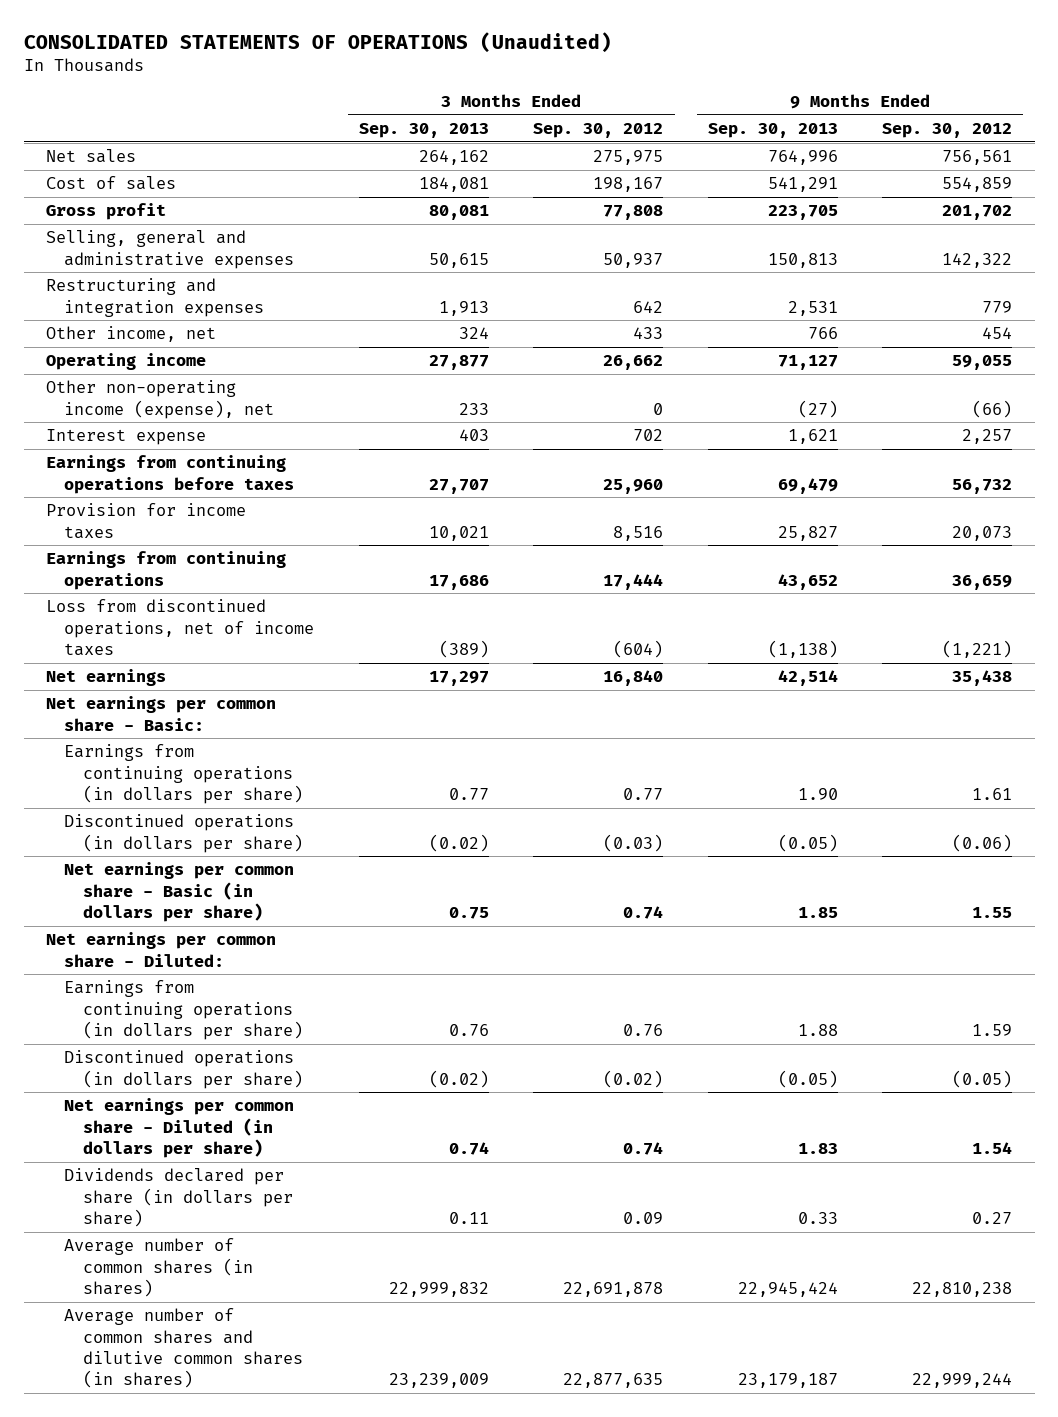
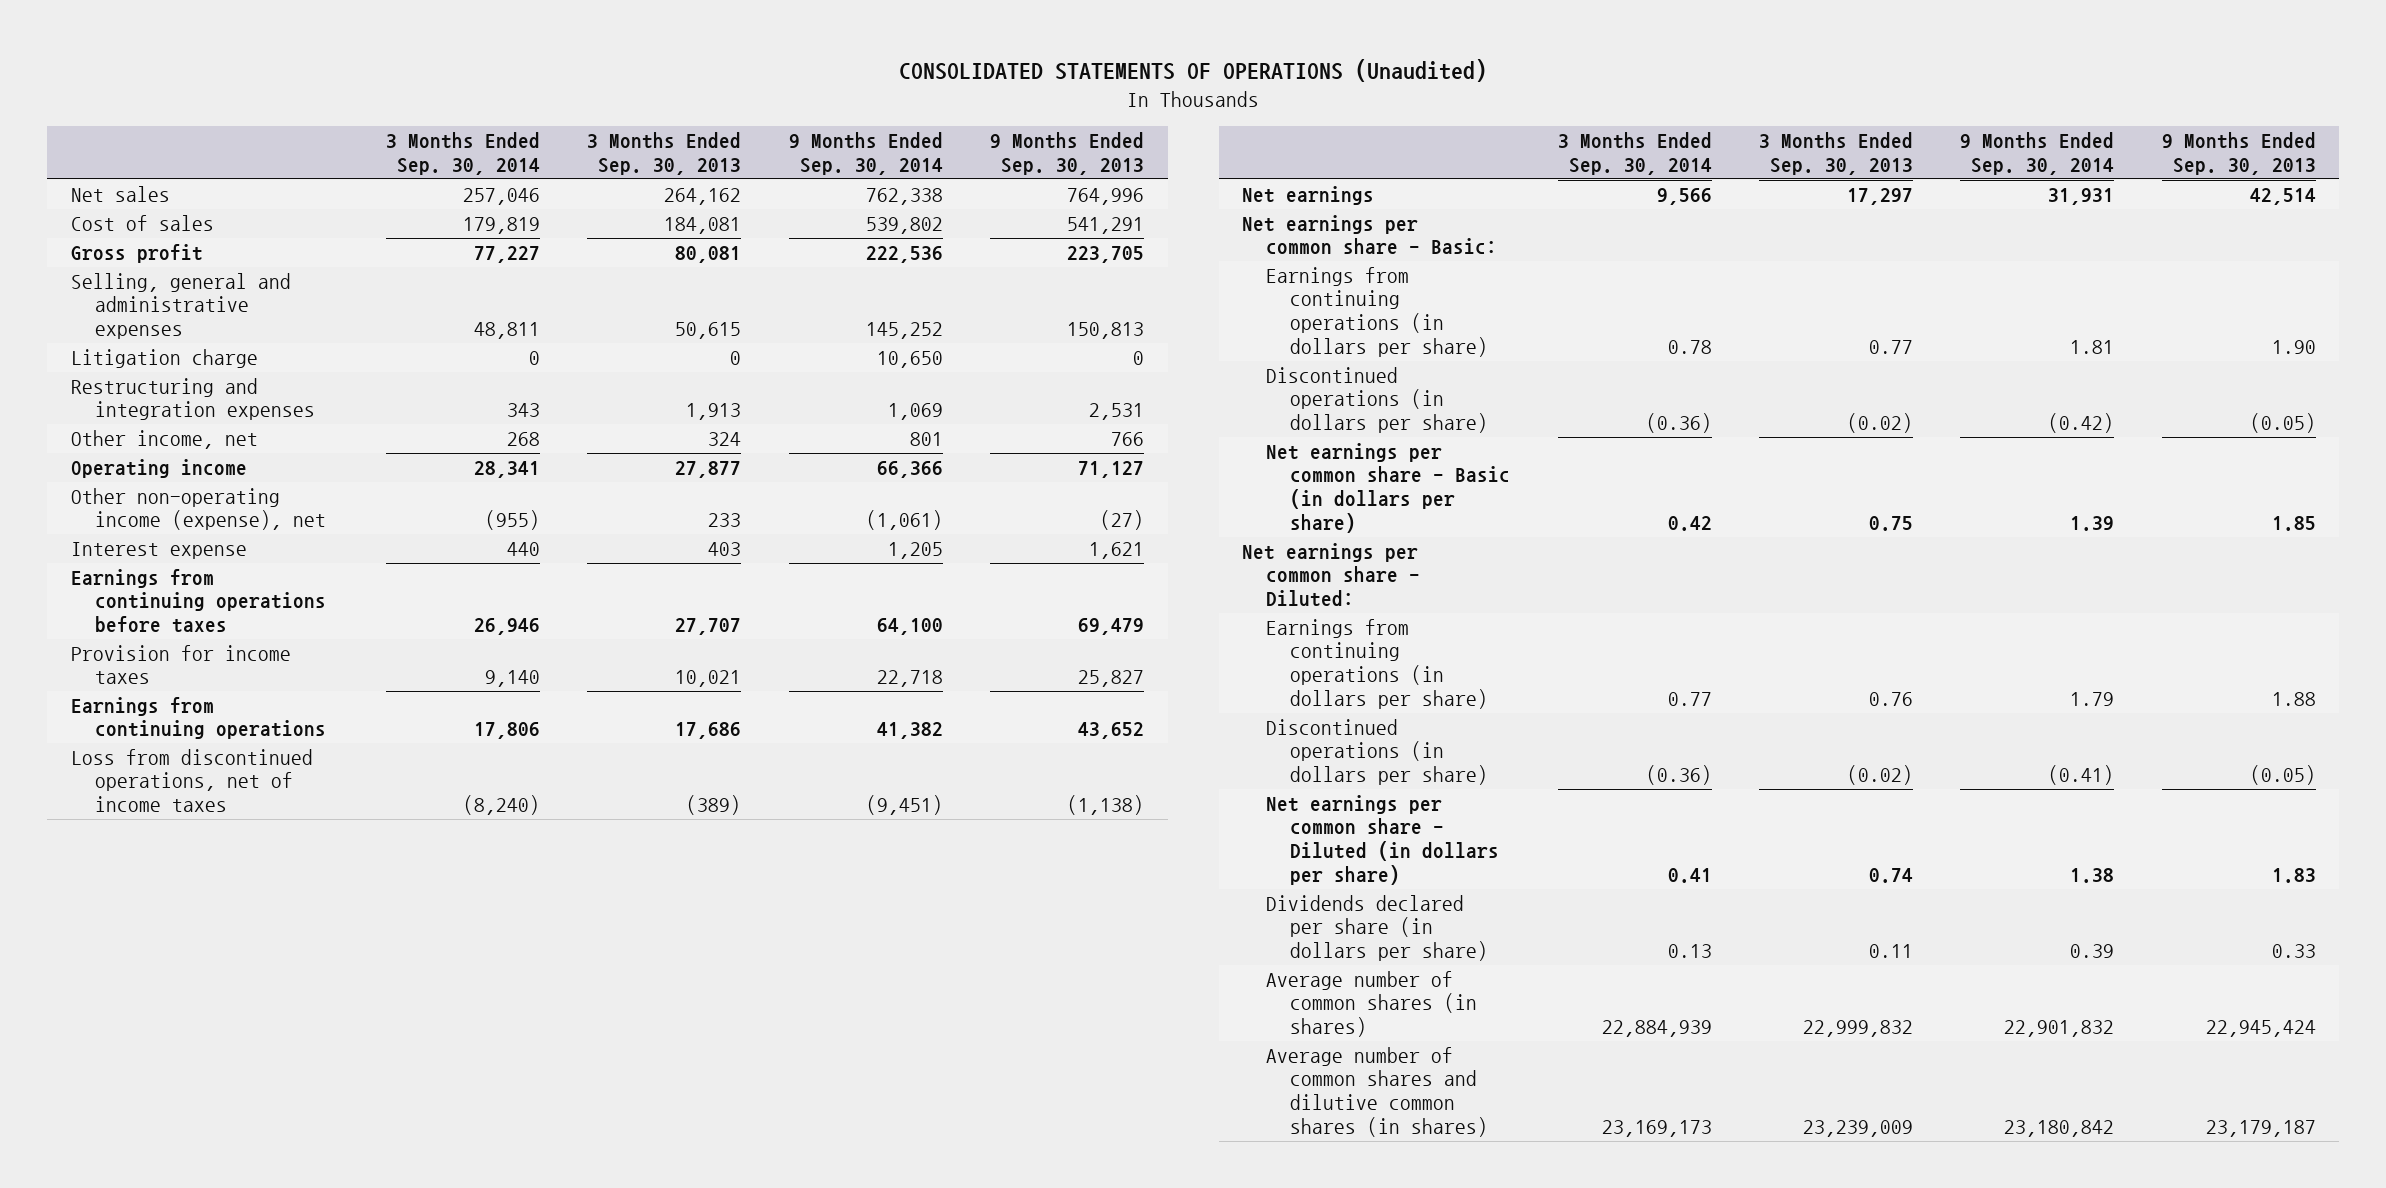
- | 3 Months Ended Sep. 30, 2013 | 3 Months Ended Sep. 30, 2012 | 9 Months Ended Sep. 30, 2013 | 9 Months Ended Sep. 30, 2012
+ | 3 Months Ended Sep. 30, 2014 | 3 Months Ended Sep. 30, 2013 | 9 Months Ended Sep. 30, 2014 | 9 Months Ended Sep. 30, 2013
+ Litigation charge | 0 | 0 | 10,650 | 0

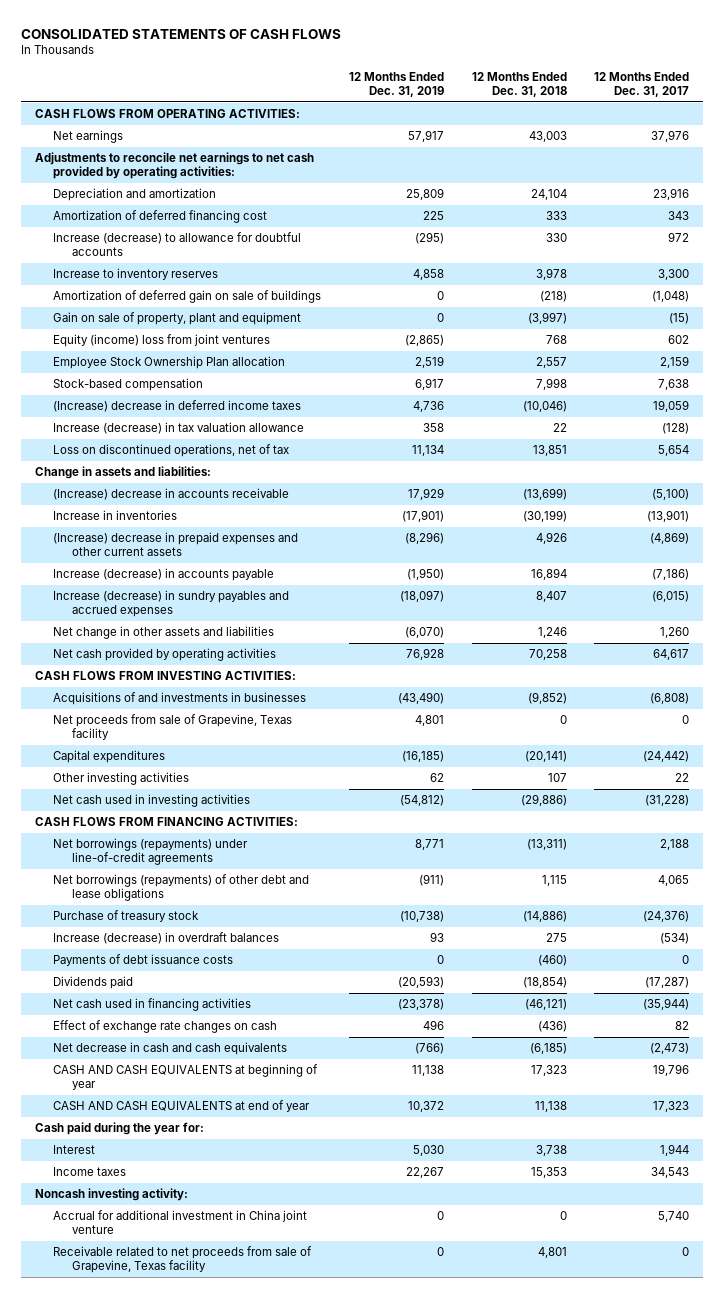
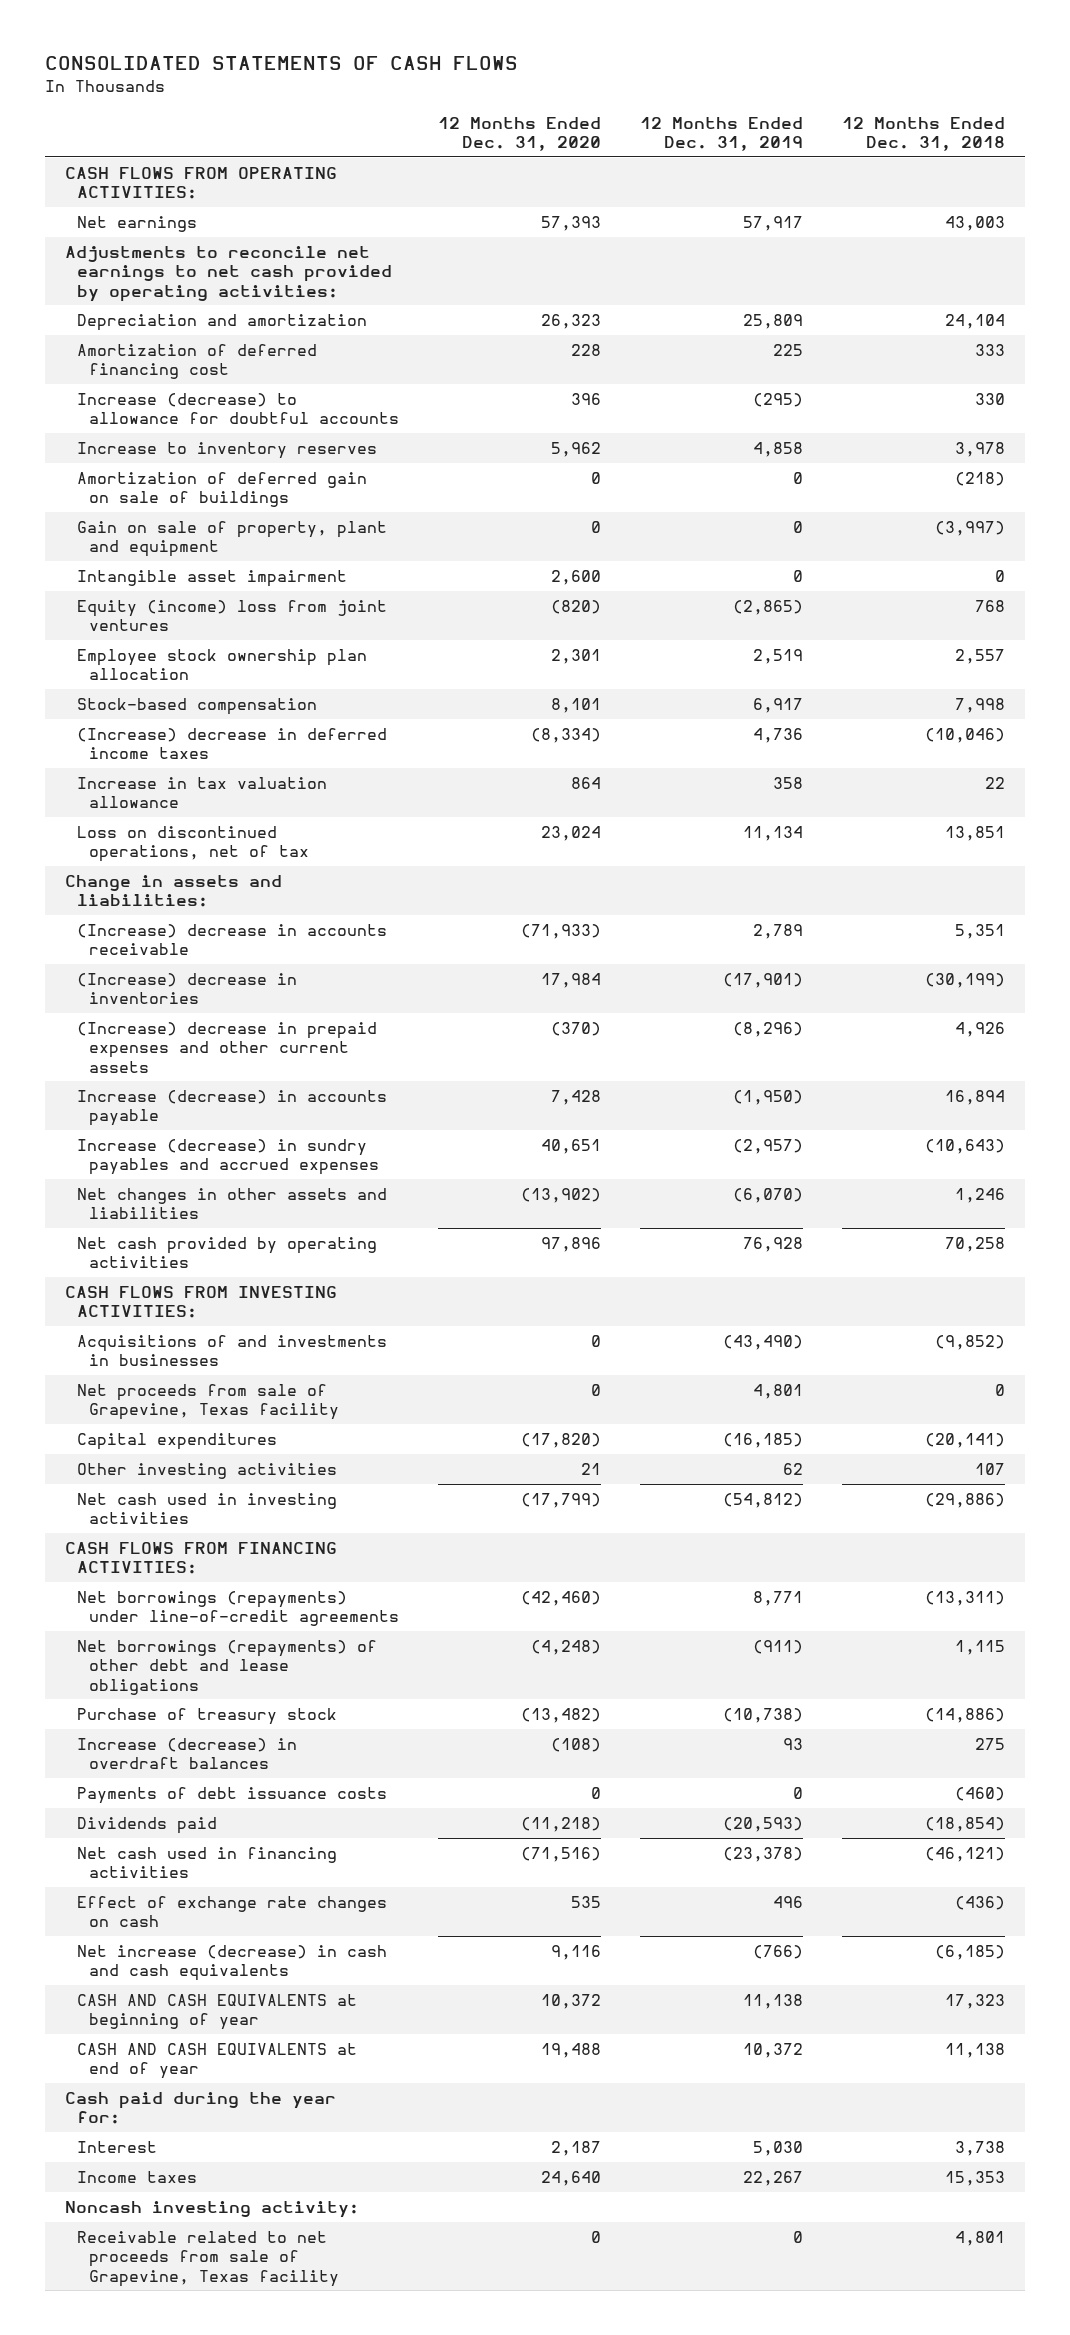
- | 12 Months Ended Dec. 31, 2019 | 12 Months Ended Dec. 31, 2018 | 12 Months Ended Dec. 31, 2017
+ | 12 Months Ended Dec. 31, 2020 | 12 Months Ended Dec. 31, 2019 | 12 Months Ended Dec. 31, 2018
+ Intangible asset impairment | 2,600 | 0 | 0
- Employee Stock Ownership Plan allocation | 2,519 | 2,557 | 2,159
+ Employee stock ownership plan allocation | 2,301 | 2,519 | 2,557
- Increase (decrease) in tax valuation allowance | 358 | 22 | (128)
+ Increase in tax valuation allowance | 864 | 358 | 22
- (Increase) decrease in accounts receivable | 17,929 | (13,699) | (5,100)
- Increase in inventories | (17,901) | (30,199) | (13,901)
+ (Increase) decrease in accounts receivable | (71,933) | 2,789 | 5,351
+ (Increase) decrease in inventories | 17,984 | (17,901) | (30,199)
- Increase (decrease) in sundry payables and accrued expenses | (18,097) | 8,407 | (6,015)
- Net change in other assets and liabilities | (6,070) | 1,246 | 1,260
+ Increase (decrease) in sundry payables and accrued expenses | 40,651 | (2,957) | (10,643)
+ Net changes in other assets and liabilities | (13,902) | (6,070) | 1,246
- Net decrease in cash and cash equivalents | (766) | (6,185) | (2,473)
+ Net increase (decrease) in cash and cash equivalents | 9,116 | (766) | (6,185)
- Accrual for additional investment in China joint venture | 0 | 0 | 5,740

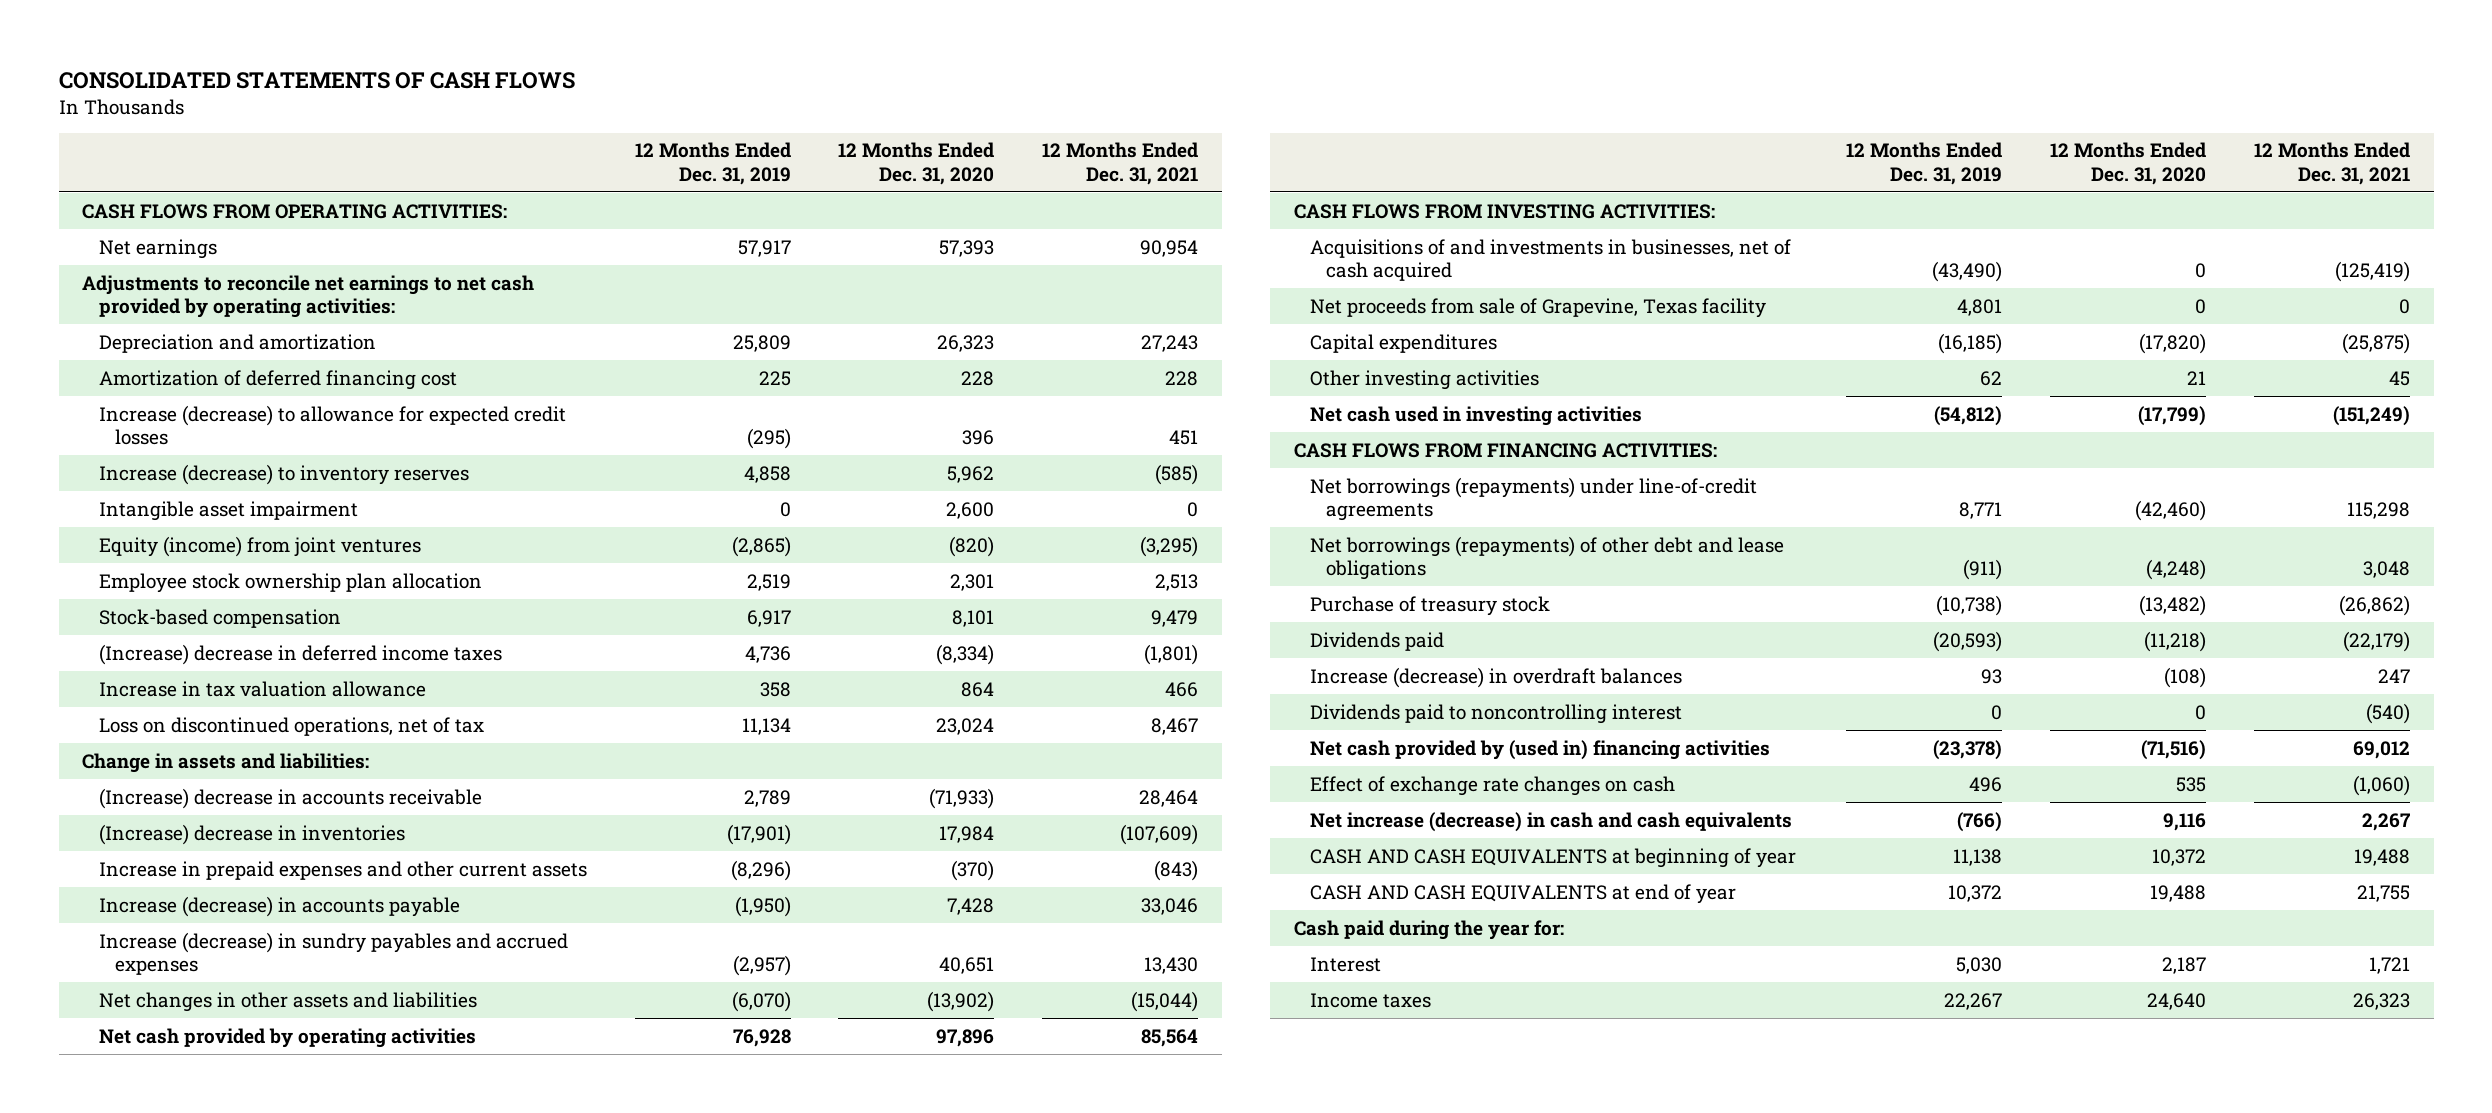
- | 12 Months Ended Dec. 31, 2020 | 12 Months Ended Dec. 31, 2019 | 12 Months Ended Dec. 31, 2018
+ | 12 Months Ended Dec. 31, 2019 | 12 Months Ended Dec. 31, 2020 | 12 Months Ended Dec. 31, 2021
- Increase (decrease) to allowance for doubtful accounts | 396 | (295) | 330
- Increase to inventory reserves | 5,962 | 4,858 | 3,978
- Amortization of deferred gain on sale of buildings | 0 | 0 | (218)
- Gain on sale of property, plant and equipment | 0 | 0 | (3,997)
+ Increase (decrease) to allowance for expected credit losses | (295) | 396 | 451
+ Increase (decrease) to inventory reserves | 4,858 | 5,962 | (585)
- Equity (income) loss from joint ventures | (820) | (2,865) | 768
+ Equity (income) from joint ventures | (2,865) | (820) | (3,295)
- (Increase) decrease in prepaid expenses and other current assets | (370) | (8,296) | 4,926
+ Increase in prepaid expenses and other current assets | (8,296) | (370) | (843)
- Acquisitions of and investments in businesses | 0 | (43,490) | (9,852)
+ Acquisitions of and investments in businesses, net of cash acquired | (43,490) | 0 | (125,419)
- Payments of debt issuance costs | 0 | 0 | (460)
- Net cash used in financing activities | (71,516) | (23,378) | (46,121)
moved down: Increase (decrease) in overdraft balances | 93 | (108) | 247
+ Dividends paid to noncontrolling interest | 0 | 0 | (540)
+ Net cash provided by (used in) financing activities | (23,378) | (71,516) | 69,012
- Noncash investing activity:
- Receivable related to net proceeds from sale of Grapevine, Texas facility | 0 | 0 | 4,801

